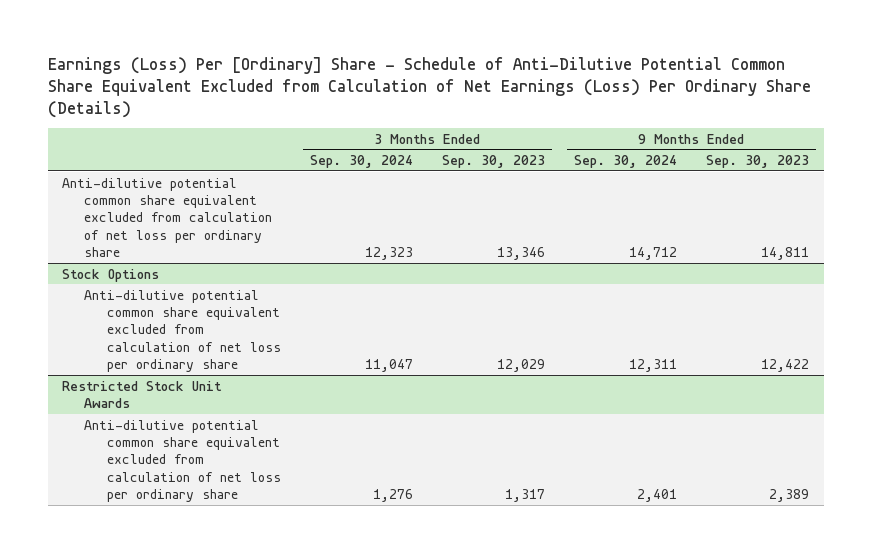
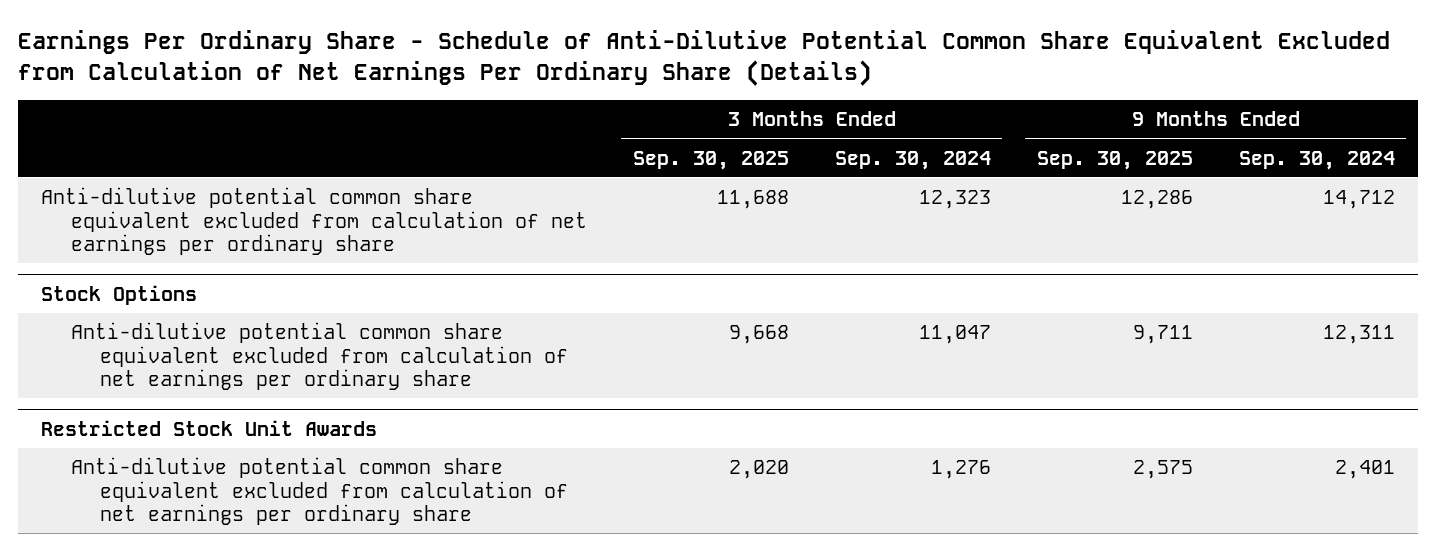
- Earnings (Loss) Per [Ordinary] Share - Schedule of Anti-Dilutive Potential Common Share Equivalent Excluded from Calculation of Net Earnings (Loss) Per Ordinary Share (Details)
+ Earnings Per Ordinary Share - Schedule of Anti-Dilutive Potential Common Share Equivalent Excluded from Calculation of Net Earnings Per Ordinary Share (Details)
- | 3 Months Ended Sep. 30, 2024 | 3 Months Ended Sep. 30, 2023 | 9 Months Ended Sep. 30, 2024 | 9 Months Ended Sep. 30, 2023
+ | 3 Months Ended Sep. 30, 2025 | 3 Months Ended Sep. 30, 2024 | 9 Months Ended Sep. 30, 2025 | 9 Months Ended Sep. 30, 2024
- Anti-dilutive potential common share equivalent excluded from calculation of net loss per ordinary share | 12,323 | 13,346 | 14,712 | 14,811
+ Anti-dilutive potential common share equivalent excluded from calculation of net earnings per ordinary share | 11,688 | 12,323 | 12,286 | 14,712
@ Stock Options
- Anti-dilutive potential common share equivalent excluded from calculation of net loss per ordinary share | 11,047 | 12,029 | 12,311 | 12,422
+ Anti-dilutive potential common share equivalent excluded from calculation of net earnings per ordinary share | 9,668 | 11,047 | 9,711 | 12,311
@ Restricted Stock Unit Awards
- Anti-dilutive potential common share equivalent excluded from calculation of net loss per ordinary share | 1,276 | 1,317 | 2,401 | 2,389
+ Anti-dilutive potential common share equivalent excluded from calculation of net earnings per ordinary share | 2,020 | 1,276 | 2,575 | 2,401

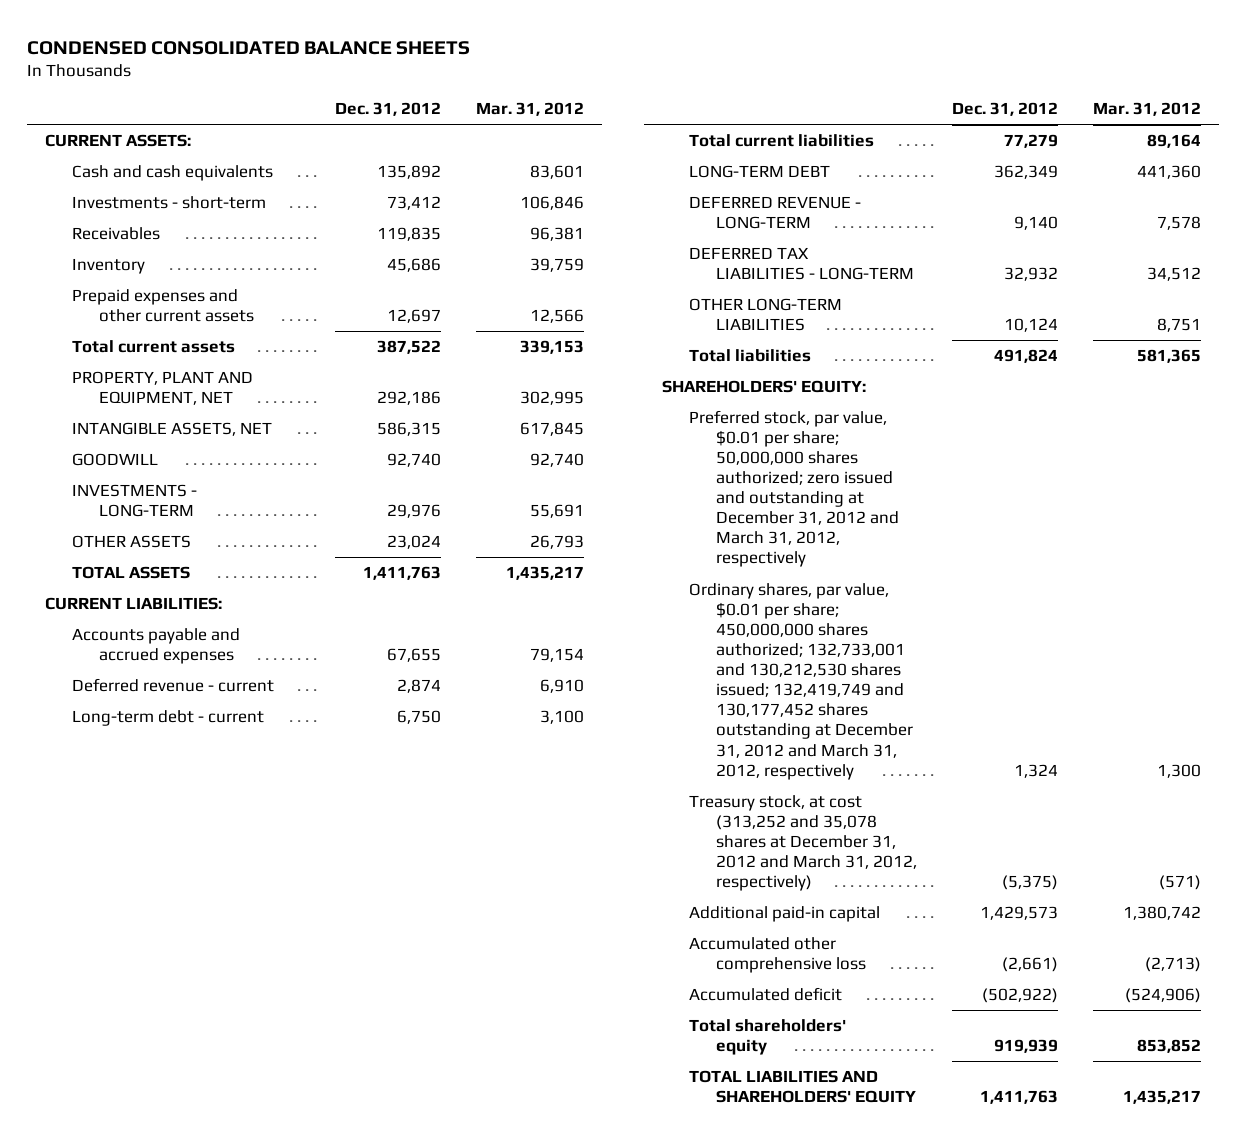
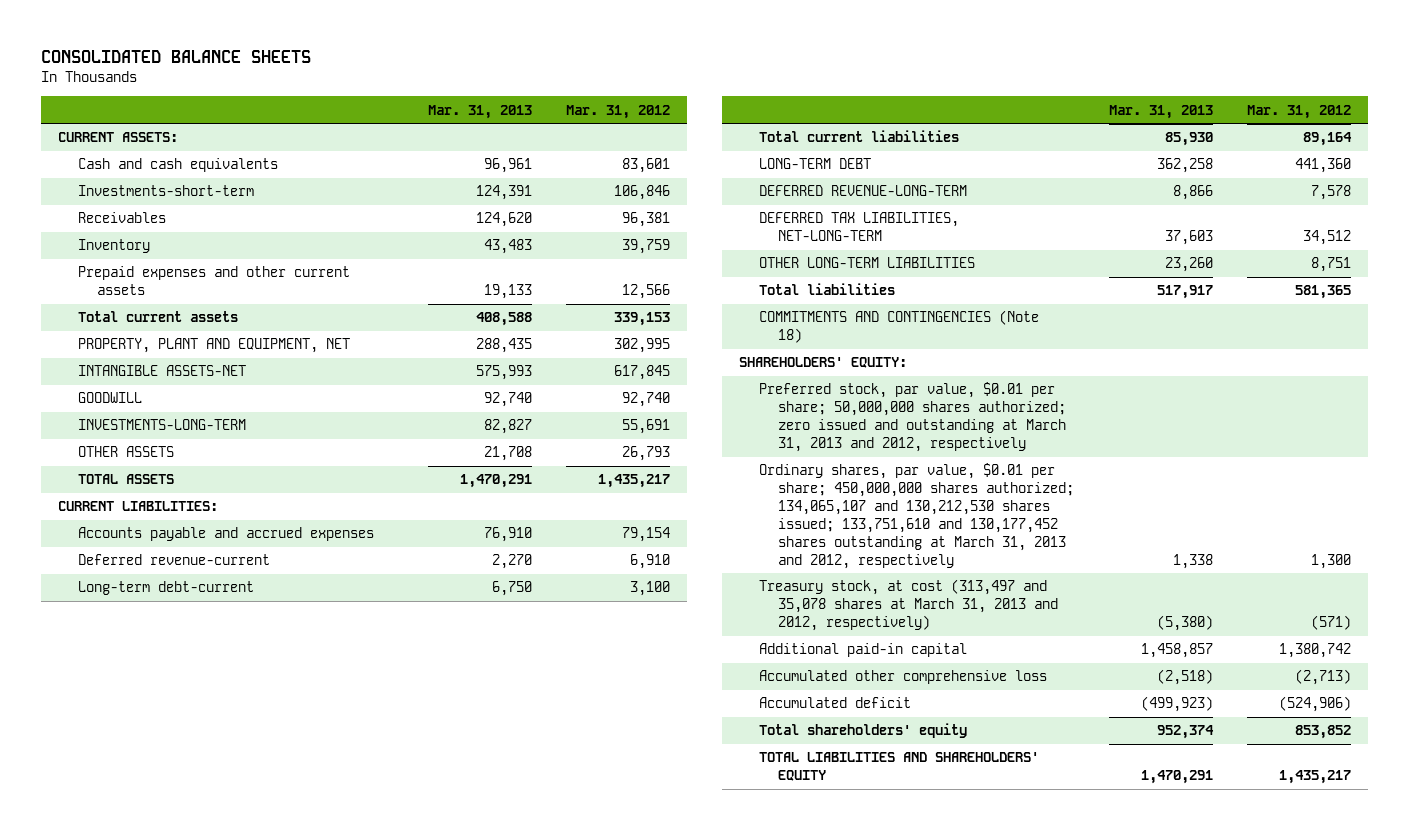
- CONDENSED CONSOLIDATED BALANCE SHEETS
+ CONSOLIDATED BALANCE SHEETS
- | Dec. 31, 2012 | Mar. 31, 2012
+ | Mar. 31, 2013 | Mar. 31, 2012
- Investments - short-term | 73,412 | 106,846
+ Investments-short-term | 124,391 | 106,846
- INTANGIBLE ASSETS, NET | 586,315 | 617,845
+ INTANGIBLE ASSETS-NET | 575,993 | 617,845
- INVESTMENTS - LONG-TERM | 29,976 | 55,691
+ INVESTMENTS-LONG-TERM | 82,827 | 55,691
- Deferred revenue - current | 2,874 | 6,910
- Long-term debt - current | 6,750 | 3,100
+ Deferred revenue-current | 2,270 | 6,910
+ Long-term debt-current | 6,750 | 3,100
- DEFERRED REVENUE - LONG-TERM | 9,140 | 7,578
- DEFERRED TAX LIABILITIES - LONG-TERM | 32,932 | 34,512
+ DEFERRED REVENUE-LONG-TERM | 8,866 | 7,578
+ DEFERRED TAX LIABILITIES, NET-LONG-TERM | 37,603 | 34,512
+ COMMITMENTS AND CONTINGENCIES (Note 18)
- Preferred stock, par value, $0.01 per share; 50,000,000 shares authorized; zero issued and outstanding at December 31, 2012 and March 31, 2012, respectively
- Ordinary shares, par value, $0.01 per share; 450,000,000 shares authorized; 132,733,001 and 130,212,530 shares issued; 132,419,749 and 130,177,452 shares outstanding at December 31, 2012 and March 31, 2012, respectively | 1,324 | 1,300
- Treasury stock, at cost (313,252 and 35,078 shares at December 31, 2012 and March 31, 2012, respectively) | (5,375) | (571)
+ Preferred stock, par value, $0.01 per share; 50,000,000 shares authorized; zero issued and outstanding at March 31, 2013 and 2012, respectively
+ Ordinary shares, par value, $0.01 per share; 450,000,000 shares authorized; 134,065,107 and 130,212,530 shares issued; 133,751,610 and 130,177,452 shares outstanding at March 31, 2013 and 2012, respectively | 1,338 | 1,300
+ Treasury stock, at cost (313,497 and 35,078 shares at March 31, 2013 and 2012, respectively) | (5,380) | (571)

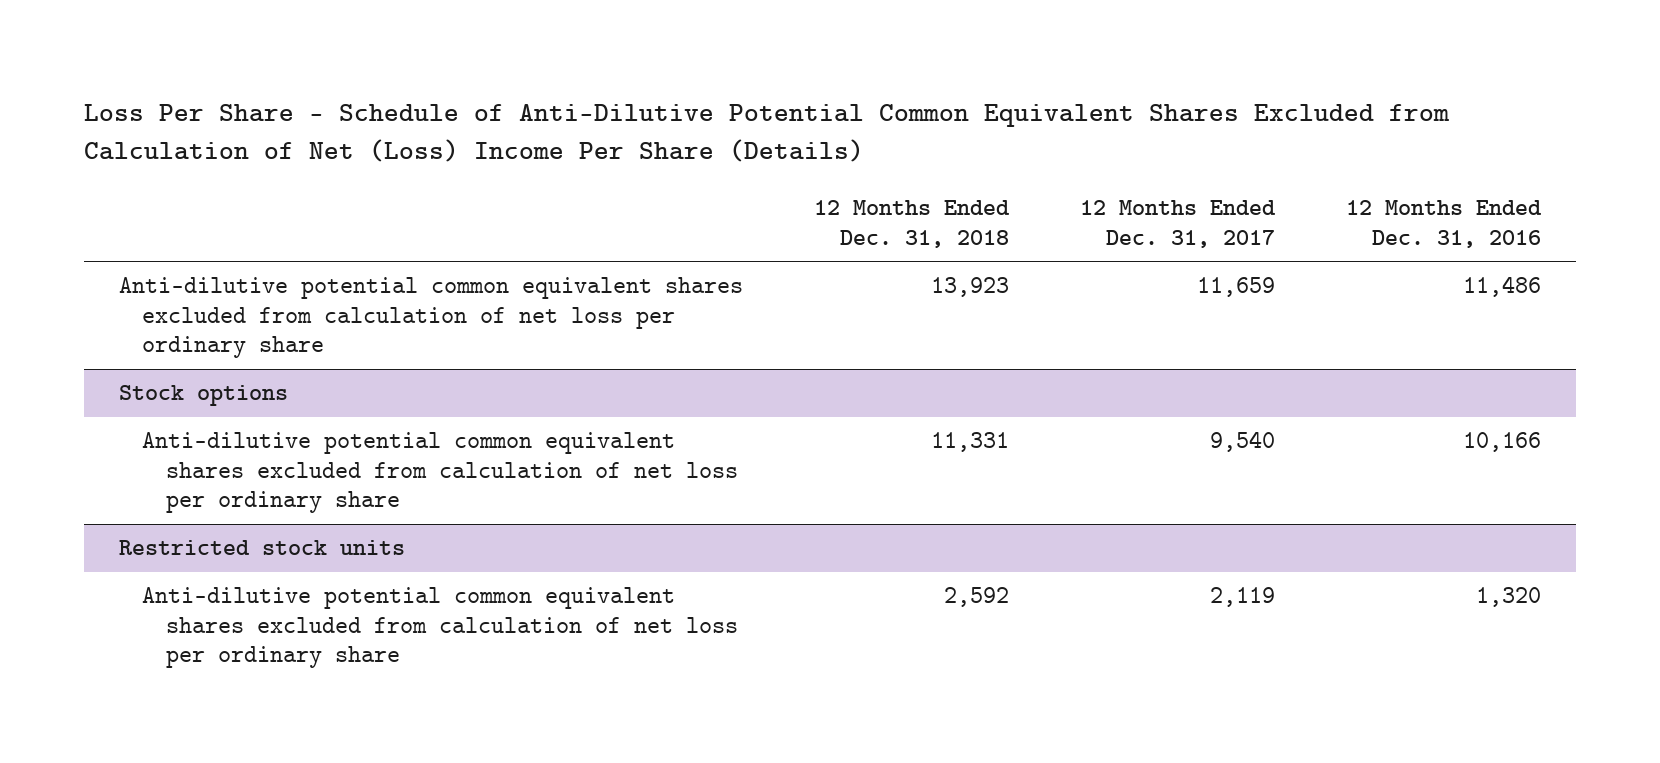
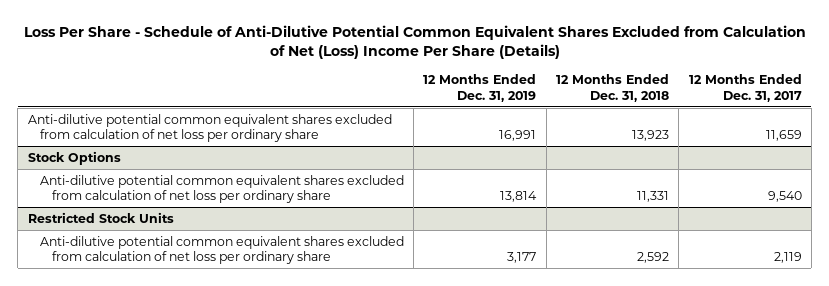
- | 12 Months Ended Dec. 31, 2018 | 12 Months Ended Dec. 31, 2017 | 12 Months Ended Dec. 31, 2016
+ | 12 Months Ended Dec. 31, 2019 | 12 Months Ended Dec. 31, 2018 | 12 Months Ended Dec. 31, 2017
- Stock options
+ Stock Options
- Restricted stock units
+ Restricted Stock Units

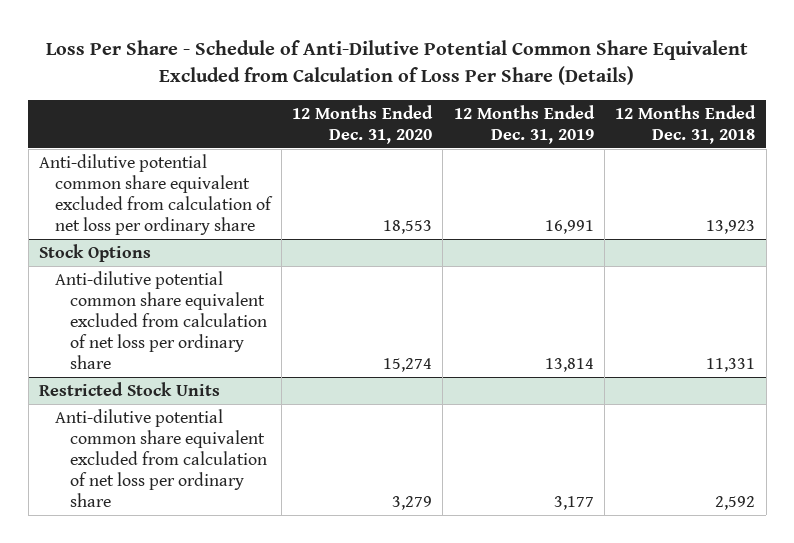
- Loss Per Share - Schedule of Anti-Dilutive Potential Common Equivalent Shares Excluded from Calculation of Net (Loss) Income Per Share (Details)
+ Loss Per Share - Schedule of Anti-Dilutive Potential Common Share Equivalent Excluded from Calculation of Loss Per Share (Details)
- | 12 Months Ended Dec. 31, 2019 | 12 Months Ended Dec. 31, 2018 | 12 Months Ended Dec. 31, 2017
+ | 12 Months Ended Dec. 31, 2020 | 12 Months Ended Dec. 31, 2019 | 12 Months Ended Dec. 31, 2018
- Anti-dilutive potential common equivalent shares excluded from calculation of net loss per ordinary share | 16,991 | 13,923 | 11,659
+ Anti-dilutive potential common share equivalent excluded from calculation of net loss per ordinary share | 18,553 | 16,991 | 13,923
@ Stock Options
- Anti-dilutive potential common equivalent shares excluded from calculation of net loss per ordinary share | 13,814 | 11,331 | 9,540
+ Anti-dilutive potential common share equivalent excluded from calculation of net loss per ordinary share | 15,274 | 13,814 | 11,331
@ Restricted Stock Units
- Anti-dilutive potential common equivalent shares excluded from calculation of net loss per ordinary share | 3,177 | 2,592 | 2,119
+ Anti-dilutive potential common share equivalent excluded from calculation of net loss per ordinary share | 3,279 | 3,177 | 2,592

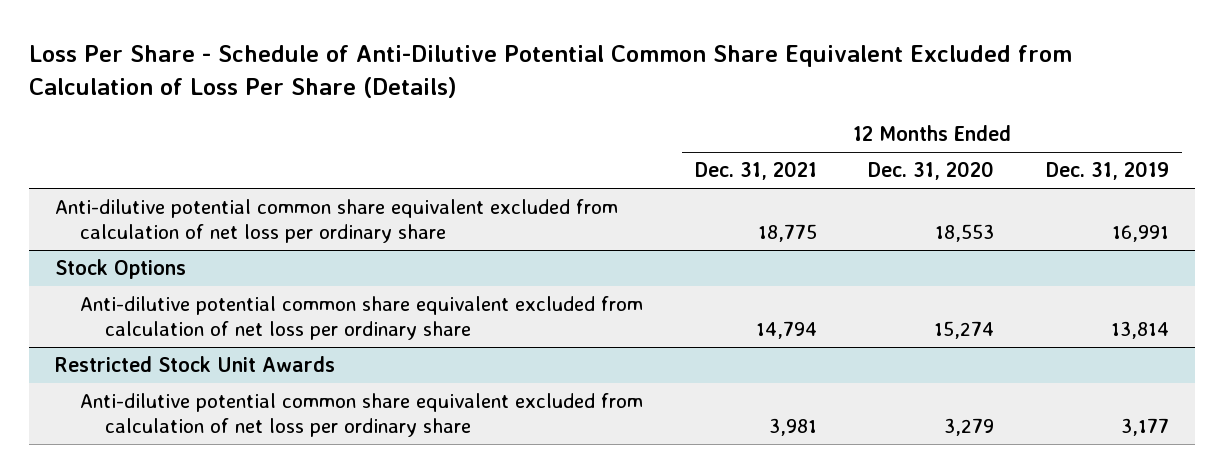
- | 12 Months Ended Dec. 31, 2020 | 12 Months Ended Dec. 31, 2019 | 12 Months Ended Dec. 31, 2018
+ | 12 Months Ended Dec. 31, 2021 | 12 Months Ended Dec. 31, 2020 | 12 Months Ended Dec. 31, 2019
- Restricted Stock Units
+ Restricted Stock Unit Awards

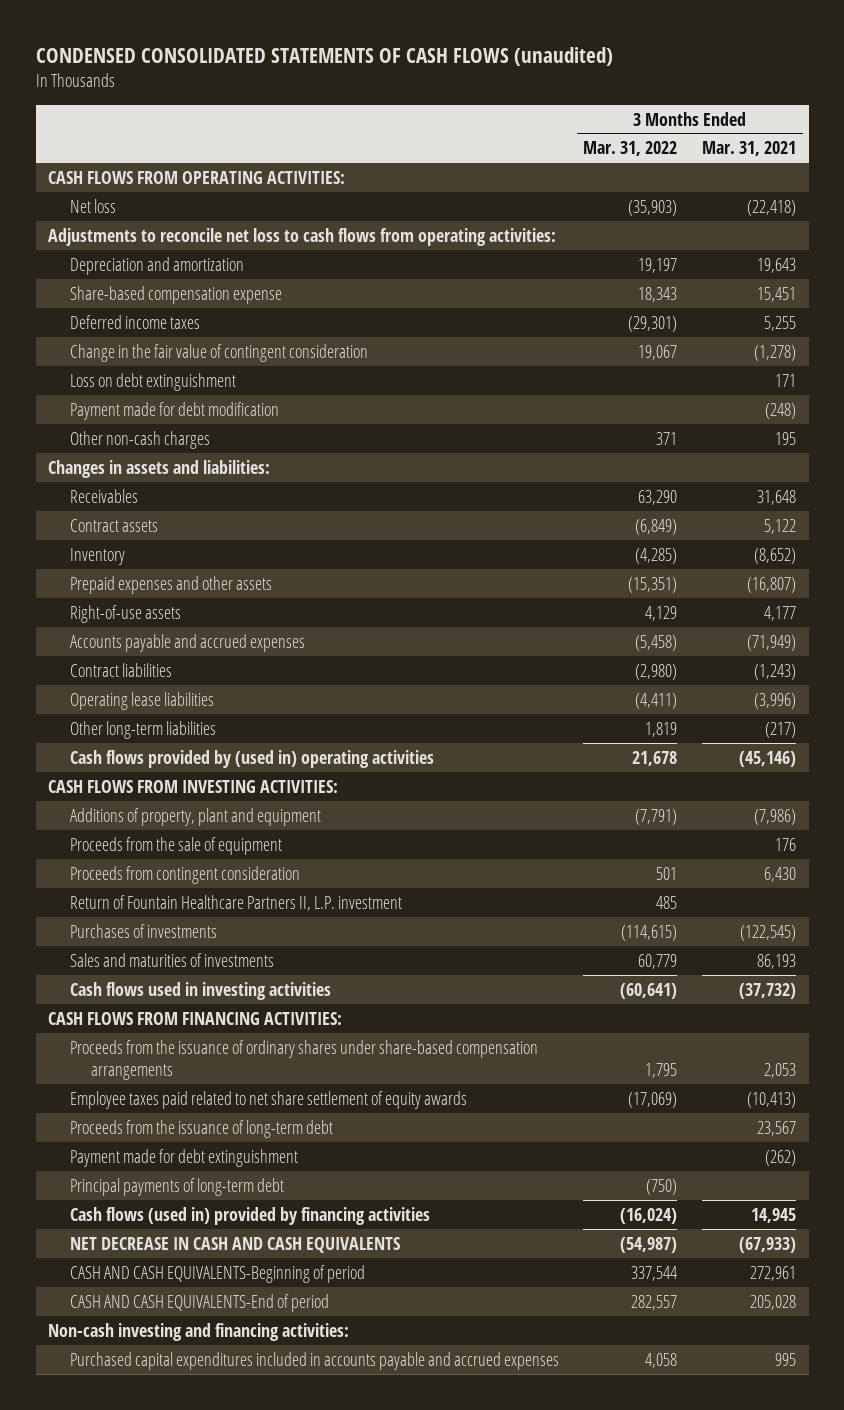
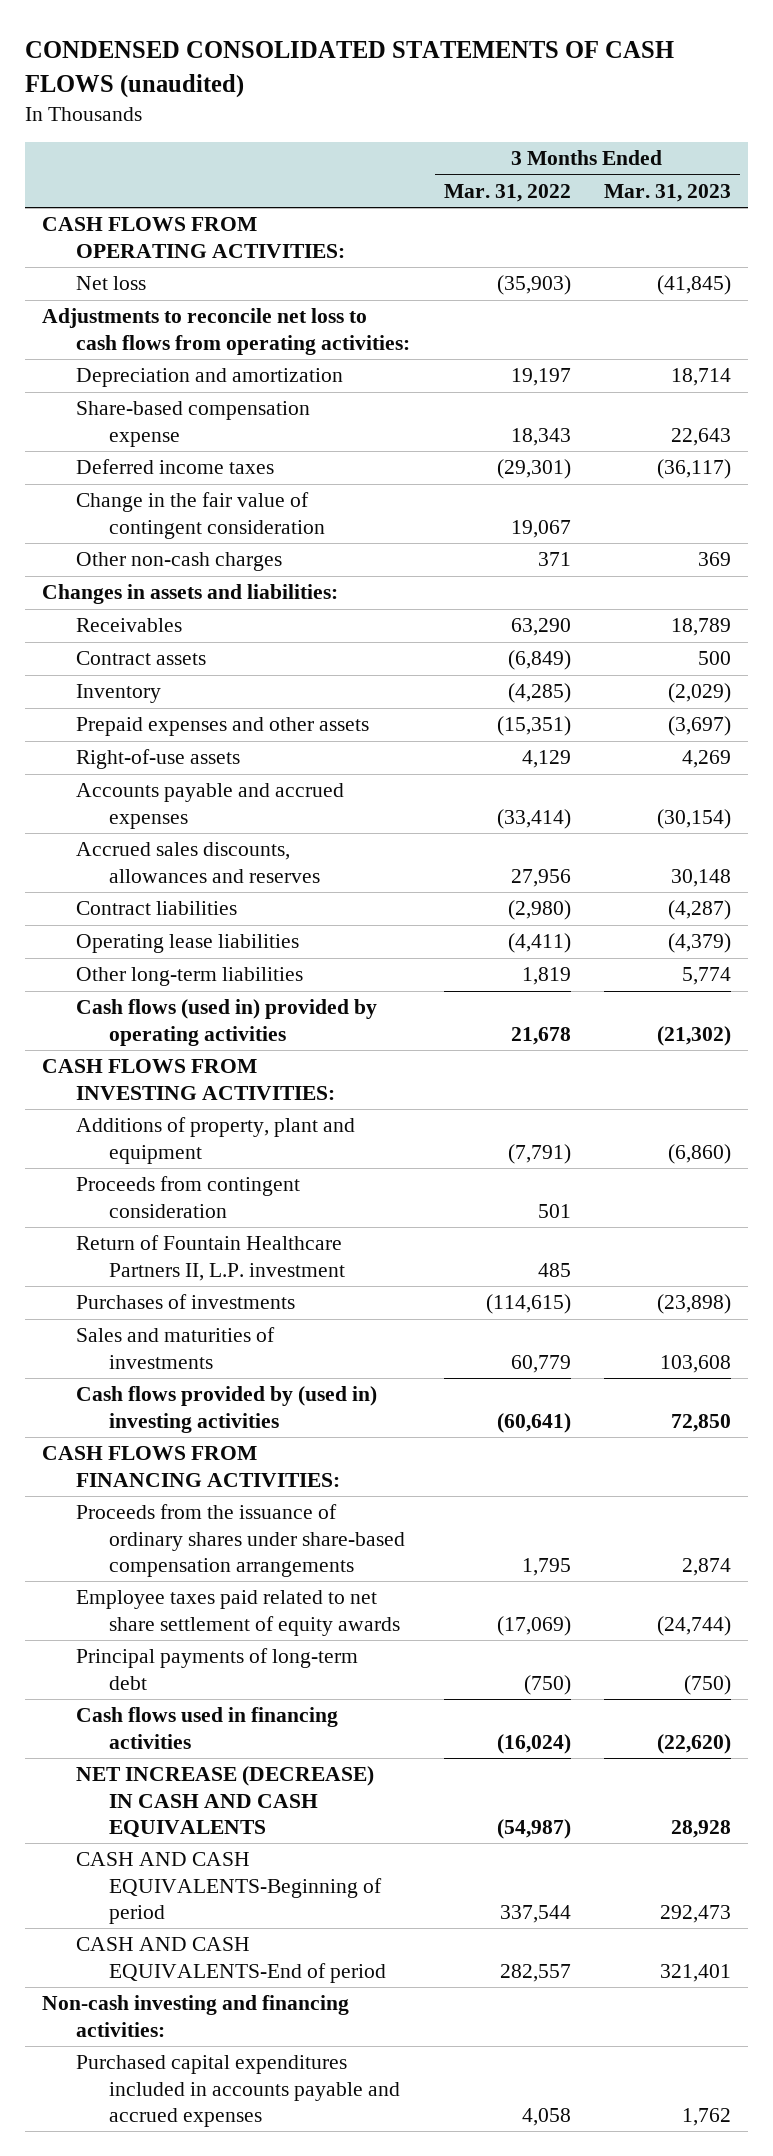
- | 3 Months Ended Mar. 31, 2022 | 3 Months Ended Mar. 31, 2021
+ | 3 Months Ended Mar. 31, 2022 | 3 Months Ended Mar. 31, 2023
- Loss on debt extinguishment | | 171
- Payment made for debt modification | | (248)
- Accounts payable and accrued expenses | (5,458) | (71,949)
+ Accounts payable and accrued expenses | (33,414) | (30,154)
+ Accrued sales discounts, allowances and reserves | 27,956 | 30,148
- Cash flows provided by (used in) operating activities | 21,678 | (45,146)
+ Cash flows (used in) provided by operating activities | 21,678 | (21,302)
- Proceeds from the sale of equipment | | 176
- Cash flows used in investing activities | (60,641) | (37,732)
+ Cash flows provided by (used in) investing activities | (60,641) | 72,850
- Proceeds from the issuance of long-term debt | | 23,567
- Payment made for debt extinguishment | | (262)
- Cash flows (used in) provided by financing activities | (16,024) | 14,945
- NET DECREASE IN CASH AND CASH EQUIVALENTS | (54,987) | (67,933)
+ Cash flows used in financing activities | (16,024) | (22,620)
+ NET INCREASE (DECREASE) IN CASH AND CASH EQUIVALENTS | (54,987) | 28,928

